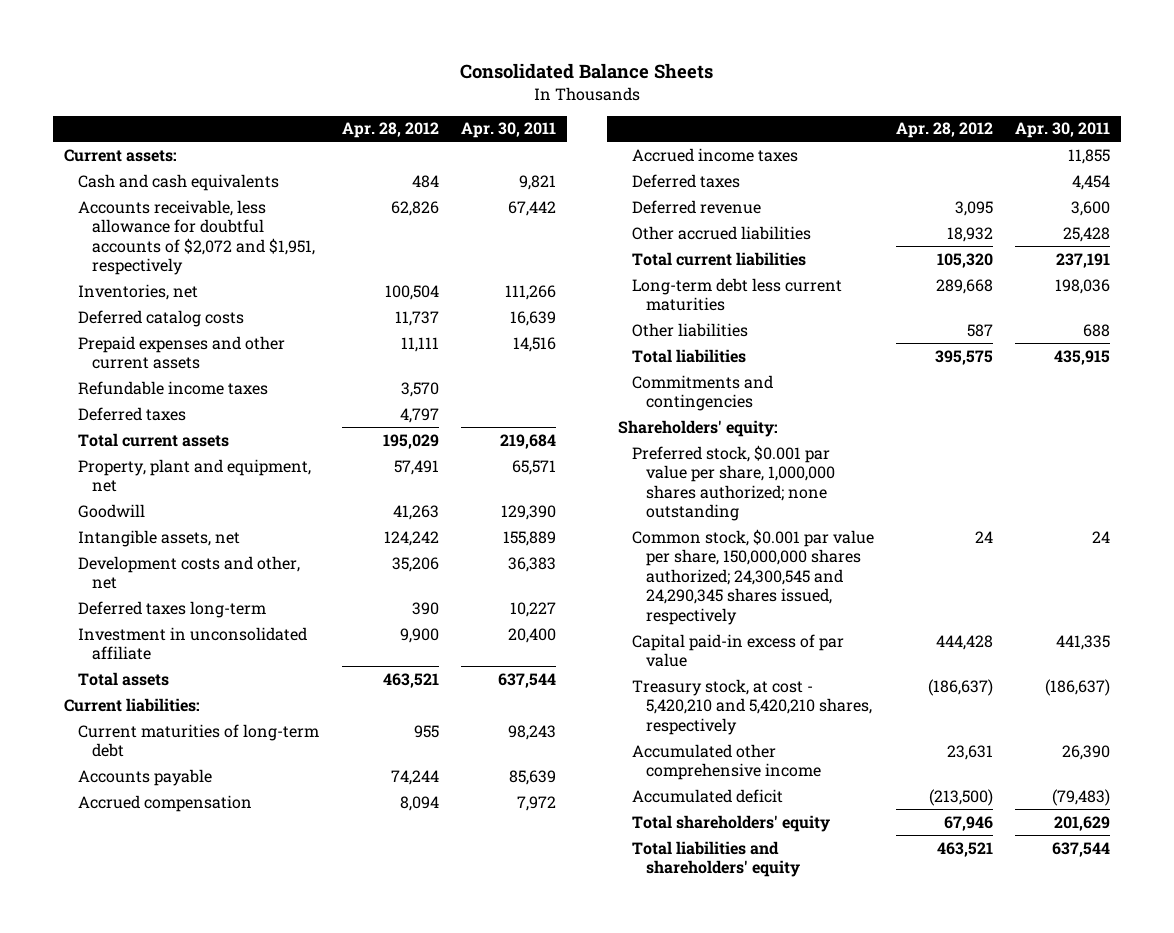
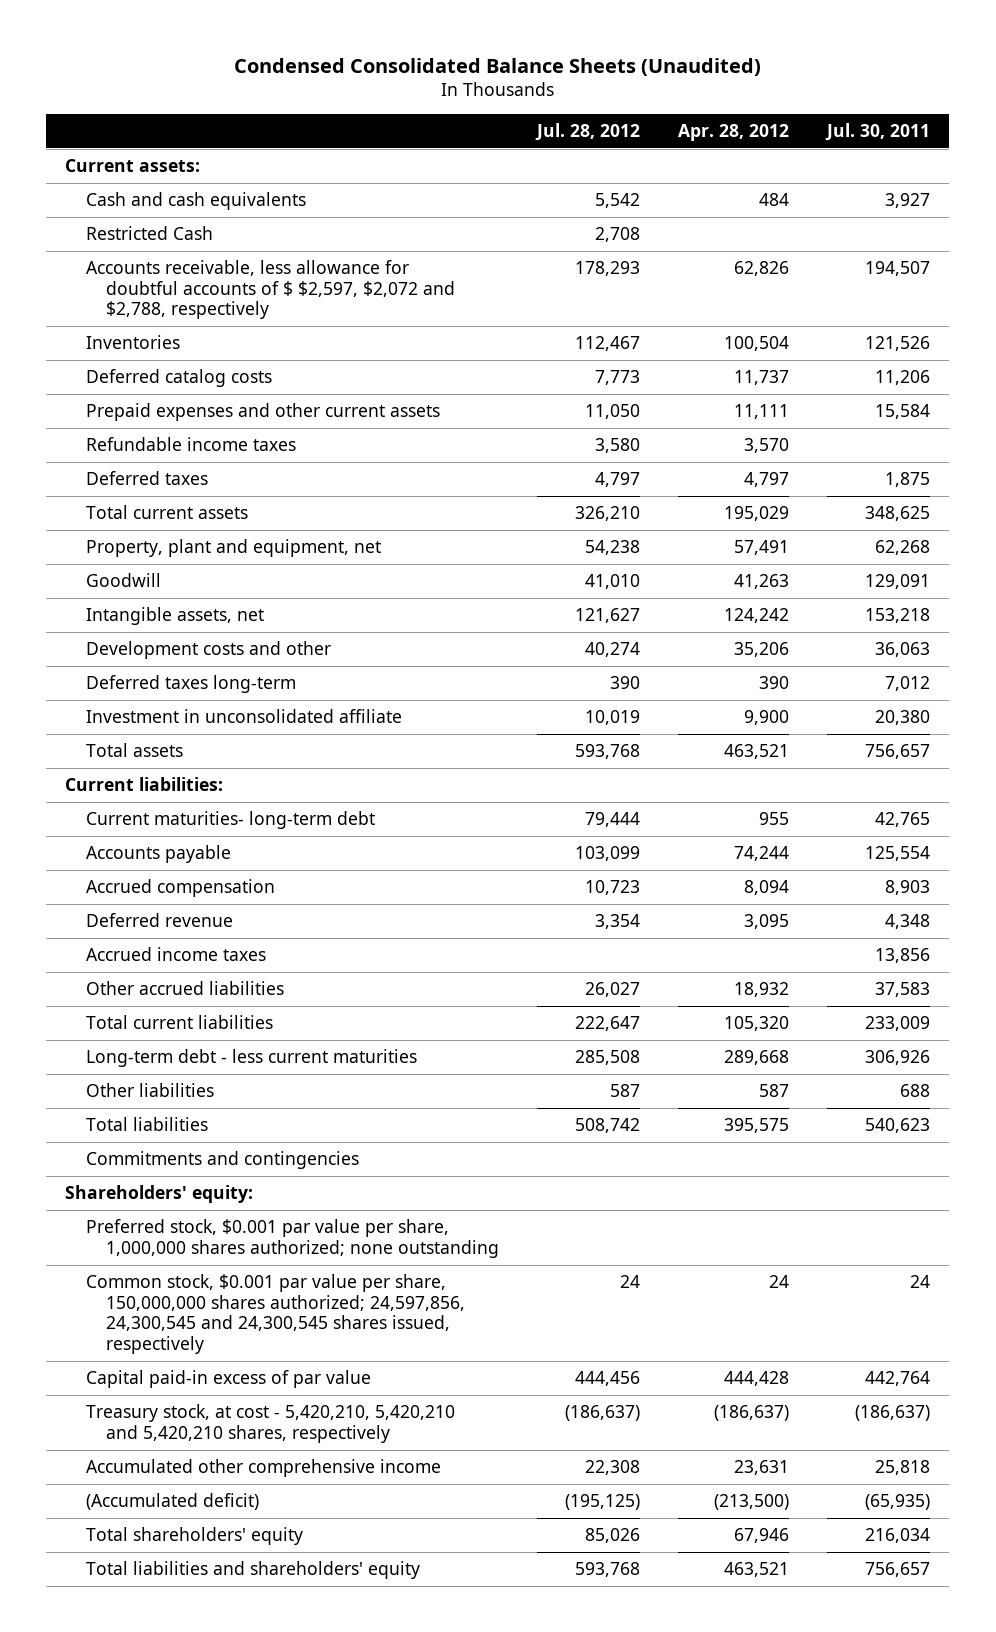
- Consolidated Balance Sheets
+ Condensed Consolidated Balance Sheets (Unaudited)
- | Apr. 28, 2012 | Apr. 30, 2011
+ | Jul. 28, 2012 | Apr. 28, 2012 | Jul. 30, 2011
- Accounts receivable, less allowance for doubtful accounts of $2,072 and $1,951, respectively | 62,826 | 67,442
- Inventories, net | 100,504 | 111,266
+ Restricted Cash | 2,708 | |
+ Accounts receivable, less allowance for doubtful accounts of $ $2,597, $2,072 and $2,788, respectively | 178,293 | 62,826 | 194,507
+ Inventories | 112,467 | 100,504 | 121,526
- Development costs and other, net | 35,206 | 36,383
+ Development costs and other | 40,274 | 35,206 | 36,063
- Current maturities of long-term debt | 955 | 98,243
+ Current maturities- long-term debt | 79,444 | 955 | 42,765
- Deferred taxes | | 4,454
moved down: Accrued income taxes | | | 13,856
- Long-term debt less current maturities | 289,668 | 198,036
+ Long-term debt - less current maturities | 285,508 | 289,668 | 306,926
- Common stock, $0.001 par value per share, 150,000,000 shares authorized; 24,300,545 and 24,290,345 shares issued, respectively | 24 | 24
+ Common stock, $0.001 par value per share, 150,000,000 shares authorized; 24,597,856, 24,300,545 and 24,300,545 shares issued, respectively | 24 | 24 | 24
- Treasury stock, at cost - 5,420,210 and 5,420,210 shares, respectively | (186,637) | (186,637)
+ Treasury stock, at cost - 5,420,210, 5,420,210 and 5,420,210 shares, respectively | (186,637) | (186,637) | (186,637)
- Accumulated deficit | (213,500) | (79,483)
+ (Accumulated deficit) | (195,125) | (213,500) | (65,935)

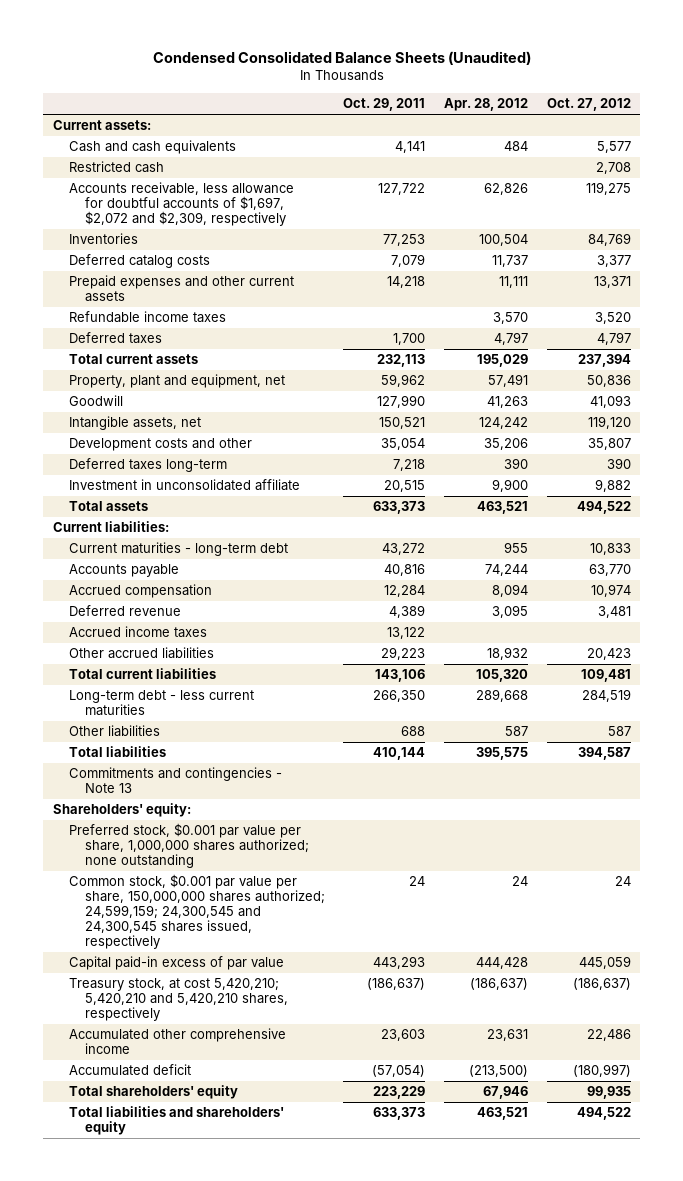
- | Jul. 28, 2012 | Apr. 28, 2012 | Jul. 30, 2011
+ | Oct. 29, 2011 | Apr. 28, 2012 | Oct. 27, 2012
- Restricted Cash | 2,708 | |
- Accounts receivable, less allowance for doubtful accounts of $ $2,597, $2,072 and $2,788, respectively | 178,293 | 62,826 | 194,507
+ Restricted cash | | | 2,708
+ Accounts receivable, less allowance for doubtful accounts of $1,697, $2,072 and $2,309, respectively | 127,722 | 62,826 | 119,275
- Current maturities- long-term debt | 79,444 | 955 | 42,765
+ Current maturities - long-term debt | 43,272 | 955 | 10,833
- Commitments and contingencies
+ Commitments and contingencies - Note 13
- Common stock, $0.001 par value per share, 150,000,000 shares authorized; 24,597,856, 24,300,545 and 24,300,545 shares issued, respectively | 24 | 24 | 24
+ Common stock, $0.001 par value per share, 150,000,000 shares authorized; 24,599,159; 24,300,545 and 24,300,545 shares issued, respectively | 24 | 24 | 24
- Treasury stock, at cost - 5,420,210, 5,420,210 and 5,420,210 shares, respectively | (186,637) | (186,637) | (186,637)
+ Treasury stock, at cost 5,420,210; 5,420,210 and 5,420,210 shares, respectively | (186,637) | (186,637) | (186,637)
- (Accumulated deficit) | (195,125) | (213,500) | (65,935)
+ Accumulated deficit | (57,054) | (213,500) | (180,997)

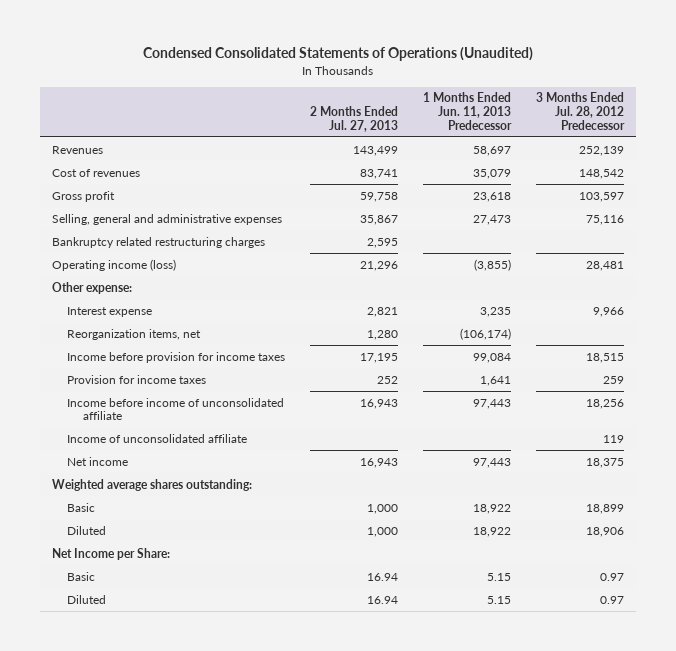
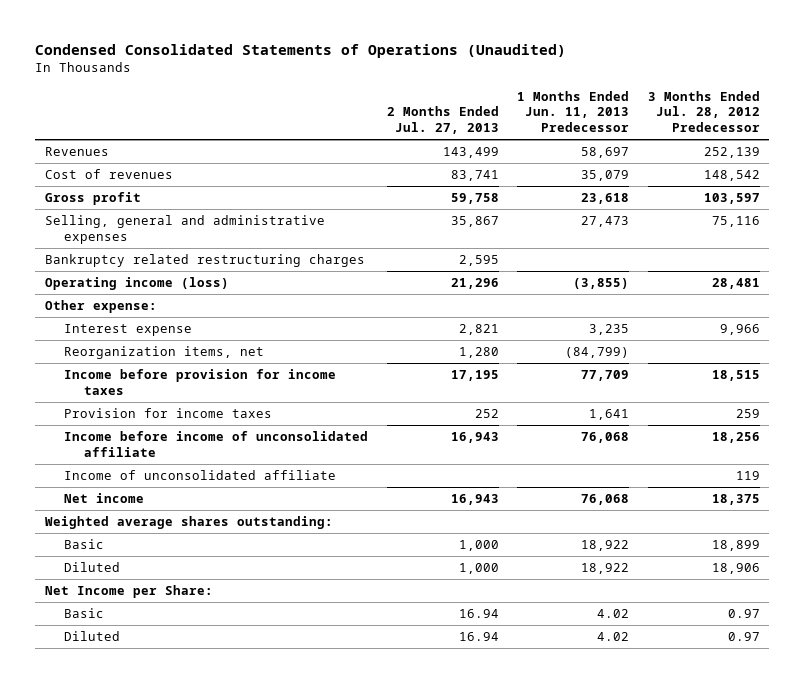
- Reorganization items, net | 1,280 | (106,174) |
- Income before provision for income taxes | 17,195 | 99,084 | 18,515
+ Reorganization items, net | 1,280 | (84,799) |
+ Income before provision for income taxes | 17,195 | 77,709 | 18,515
- Income before income of unconsolidated affiliate | 16,943 | 97,443 | 18,256
+ Income before income of unconsolidated affiliate | 16,943 | 76,068 | 18,256
- Net income | 16,943 | 97,443 | 18,375
+ Net income | 16,943 | 76,068 | 18,375
- Basic | 16.94 | 5.15 | 0.97
- Diluted | 16.94 | 5.15 | 0.97
+ Basic | 16.94 | 4.02 | 0.97
+ Diluted | 16.94 | 4.02 | 0.97

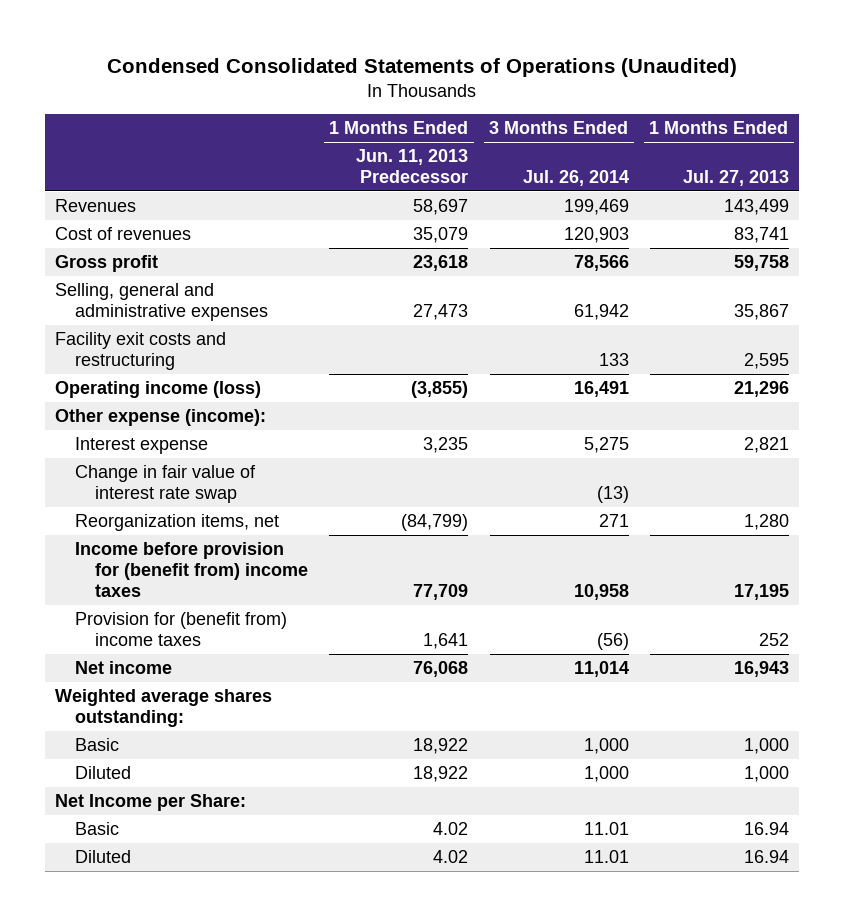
- | 2 Months Ended Jul. 27, 2013 | 1 Months Ended Jun. 11, 2013 Predecessor | 3 Months Ended Jul. 28, 2012 Predecessor
+ | 1 Months Ended Jun. 11, 2013 Predecessor | 3 Months Ended Jul. 26, 2014 | 1 Months Ended Jul. 27, 2013
- Bankruptcy related restructuring charges | 2,595 | |
+ Facility exit costs and restructuring | | 133 | 2,595
- Other expense:
+ Other expense (income):
+ Change in fair value of interest rate swap | | (13) |
- Income before provision for income taxes | 17,195 | 77,709 | 18,515
- Provision for income taxes | 252 | 1,641 | 259
- Income before income of unconsolidated affiliate | 16,943 | 76,068 | 18,256
- Income of unconsolidated affiliate | | | 119
+ Income before provision for (benefit from) income taxes | 77,709 | 10,958 | 17,195
+ Provision for (benefit from) income taxes | 1,641 | (56) | 252

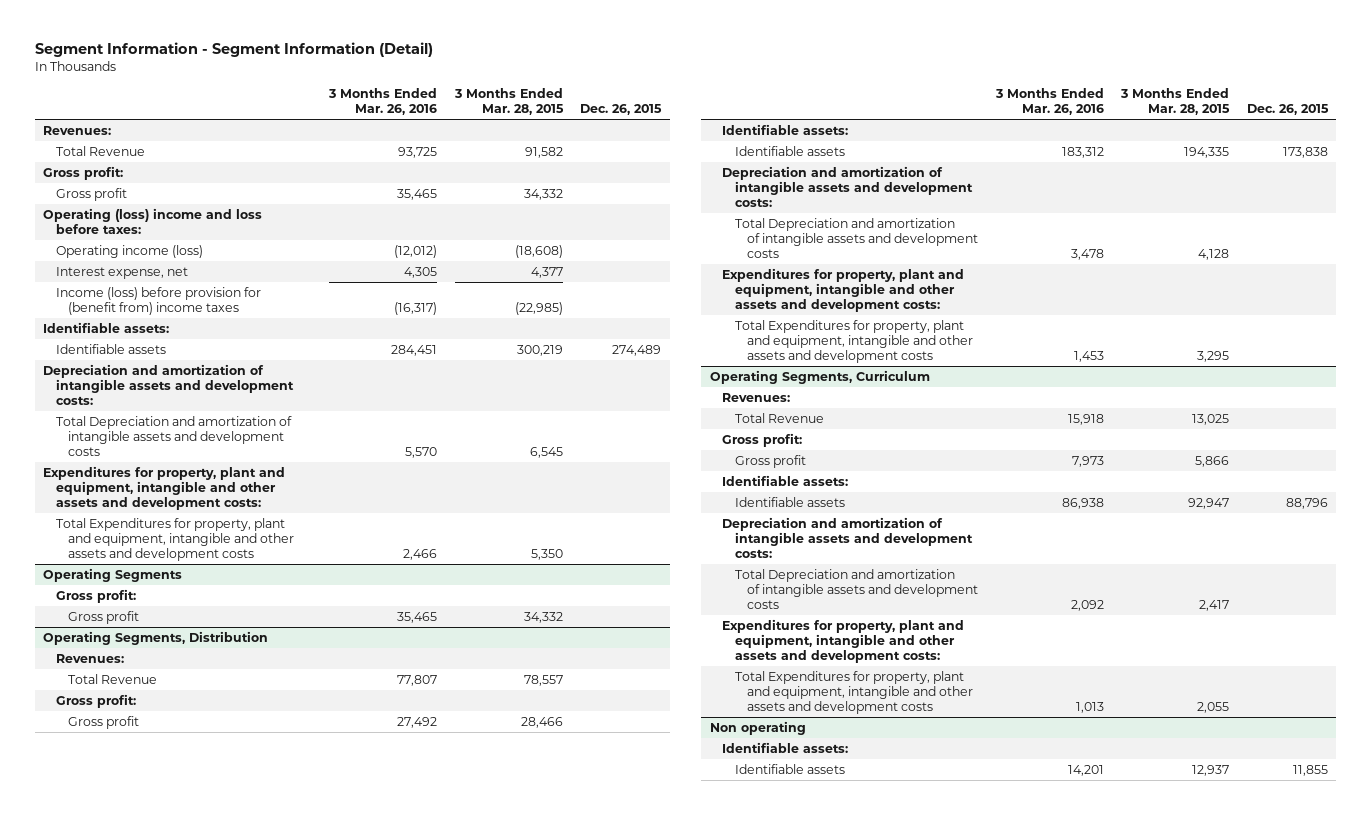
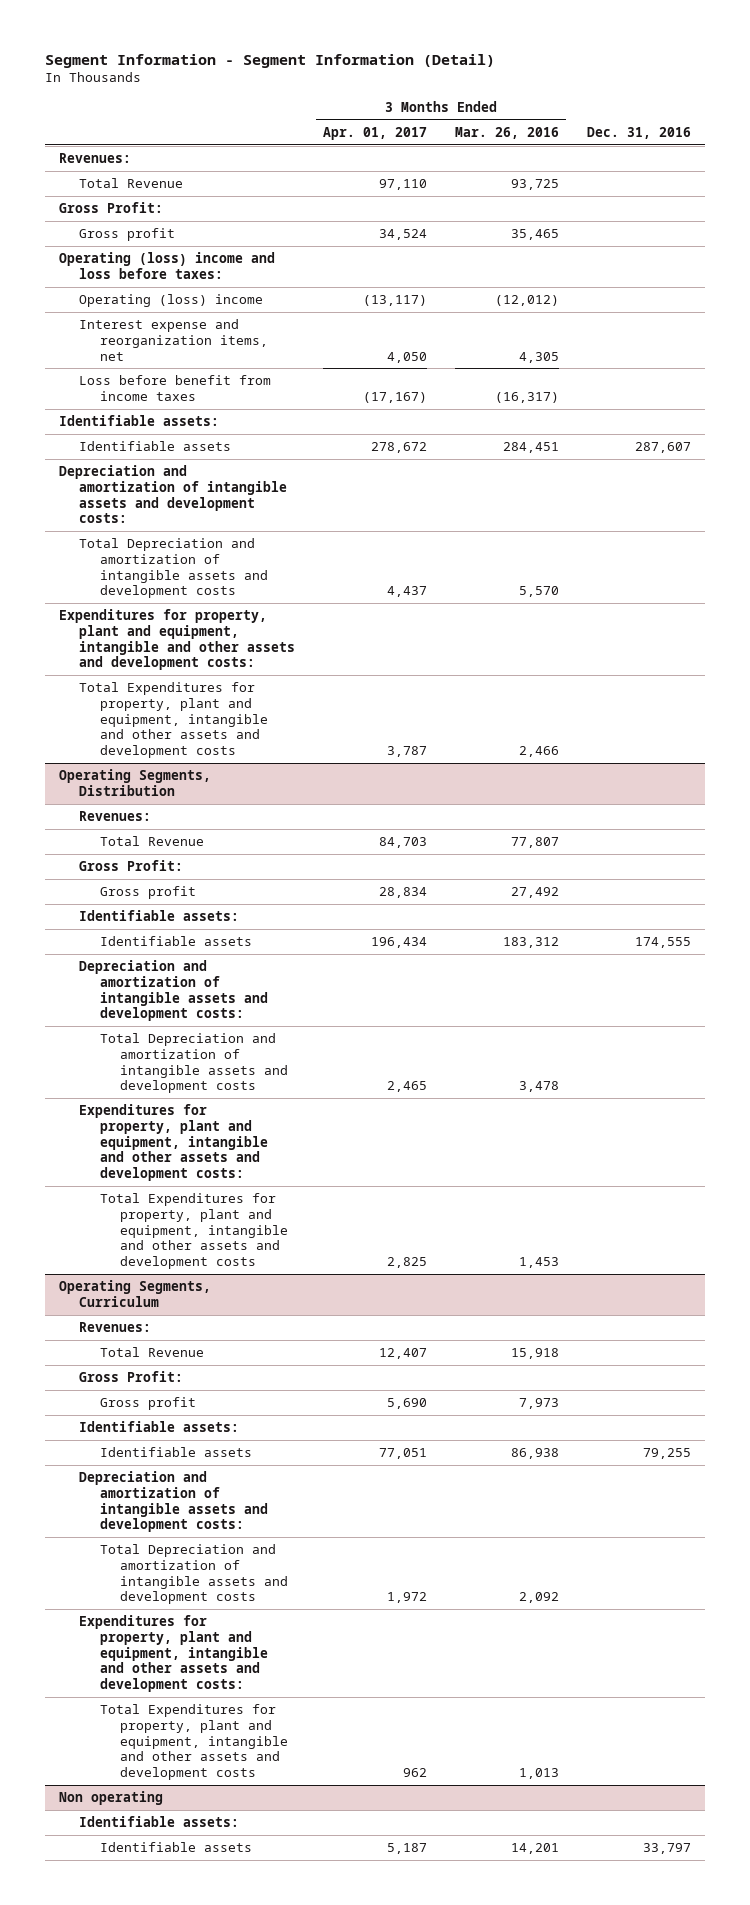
- | 3 Months Ended Mar. 26, 2016 | 3 Months Ended Mar. 28, 2015 | Dec. 26, 2015
+ | 3 Months Ended Apr. 01, 2017 | 3 Months Ended Mar. 26, 2016 | Dec. 31, 2016
- Gross profit:
+ Gross Profit:
- Operating income (loss) | (12,012) | (18,608) |
- Interest expense, net | 4,305 | 4,377 |
- Income (loss) before provision for (benefit from) income taxes | (16,317) | (22,985) |
+ Operating (loss) income | (13,117) | (12,012) |
+ Interest expense and reorganization items, net | 4,050 | 4,305 |
+ Loss before benefit from income taxes | (17,167) | (16,317) |
- Operating Segments
- Gross profit:
- Gross profit | 35,465 | 34,332 |
@ Operating Segments, Distribution
- Gross profit:
+ Gross Profit:
@ Operating Segments, Curriculum
- Gross profit:
+ Gross Profit:

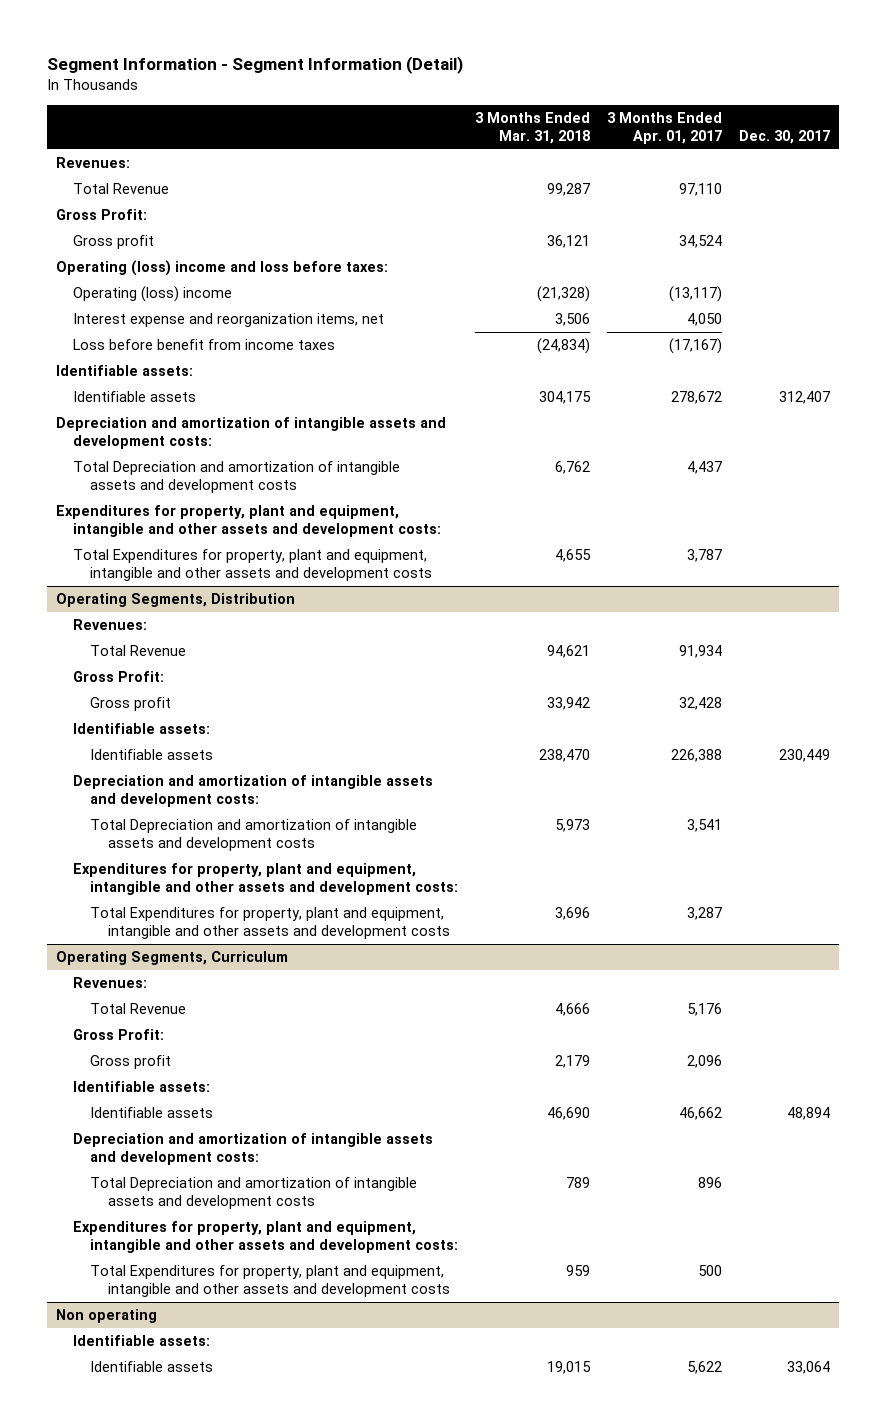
- | 3 Months Ended Apr. 01, 2017 | 3 Months Ended Mar. 26, 2016 | Dec. 31, 2016
+ | 3 Months Ended Mar. 31, 2018 | 3 Months Ended Apr. 01, 2017 | Dec. 30, 2017
@ Operating Segments, Distribution
- Total Revenue | 84,703 | 77,807 |
+ Total Revenue | 94,621 | 91,934 |
- Gross profit | 28,834 | 27,492 |
+ Gross profit | 33,942 | 32,428 |
- Identifiable assets | 196,434 | 183,312 | 174,555
+ Identifiable assets | 238,470 | 226,388 | 230,449
- Total Depreciation and amortization of intangible assets and development costs | 2,465 | 3,478 |
+ Total Depreciation and amortization of intangible assets and development costs | 5,973 | 3,541 |
- Total Expenditures for property, plant and equipment, intangible and other assets and development costs | 2,825 | 1,453 |
+ Total Expenditures for property, plant and equipment, intangible and other assets and development costs | 3,696 | 3,287 |
@ Operating Segments, Curriculum
- Total Revenue | 12,407 | 15,918 |
+ Total Revenue | 4,666 | 5,176 |
- Gross profit | 5,690 | 7,973 |
+ Gross profit | 2,179 | 2,096 |
- Identifiable assets | 77,051 | 86,938 | 79,255
+ Identifiable assets | 46,690 | 46,662 | 48,894
- Total Depreciation and amortization of intangible assets and development costs | 1,972 | 2,092 |
+ Total Depreciation and amortization of intangible assets and development costs | 789 | 896 |
- Total Expenditures for property, plant and equipment, intangible and other assets and development costs | 962 | 1,013 |
+ Total Expenditures for property, plant and equipment, intangible and other assets and development costs | 959 | 500 |
@ Non operating
- Identifiable assets | 5,187 | 14,201 | 33,797
+ Identifiable assets | 19,015 | 5,622 | 33,064

